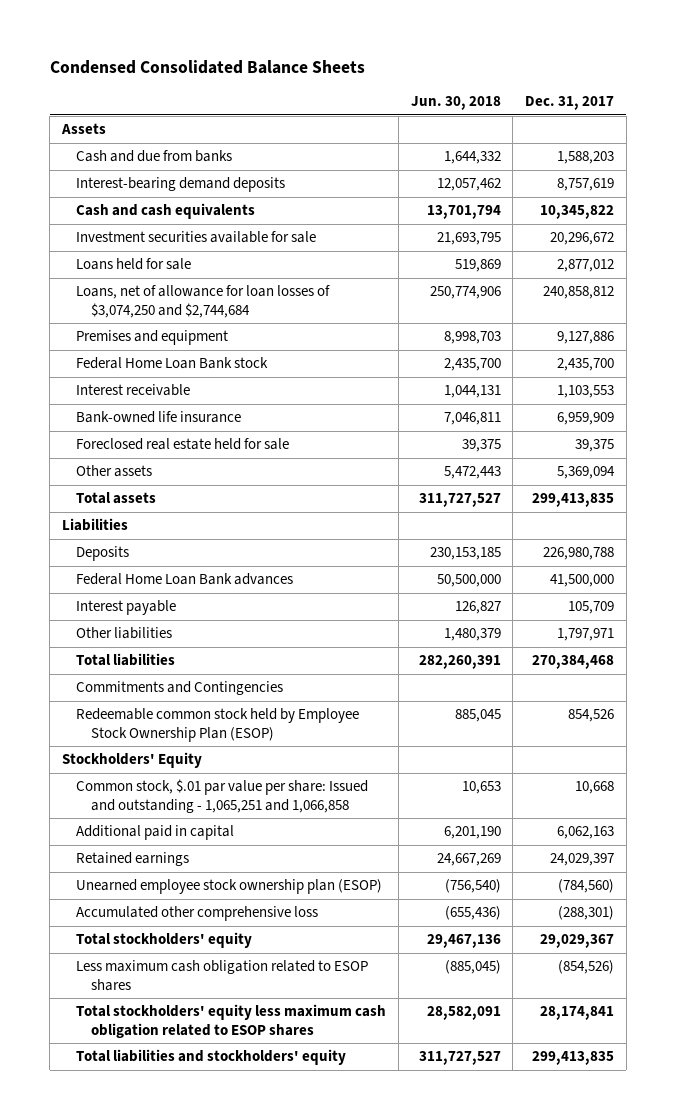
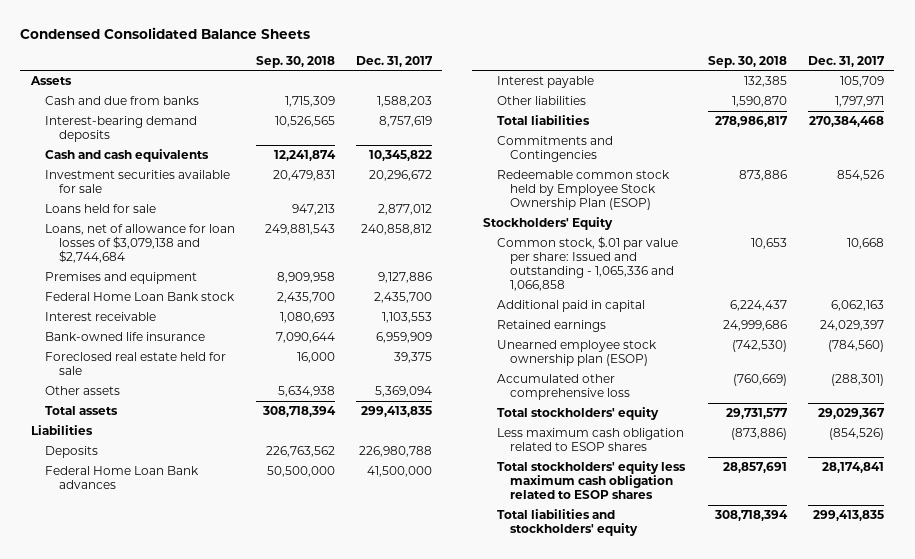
- | Jun. 30, 2018 | Dec. 31, 2017
+ | Sep. 30, 2018 | Dec. 31, 2017
- Loans, net of allowance for loan losses of $3,074,250 and $2,744,684 | 250,774,906 | 240,858,812
+ Loans, net of allowance for loan losses of $3,079,138 and $2,744,684 | 249,881,543 | 240,858,812
- Common stock, $.01 par value per share: Issued and outstanding - 1,065,251 and 1,066,858 | 10,653 | 10,668
+ Common stock, $.01 par value per share: Issued and outstanding - 1,065,336 and 1,066,858 | 10,653 | 10,668

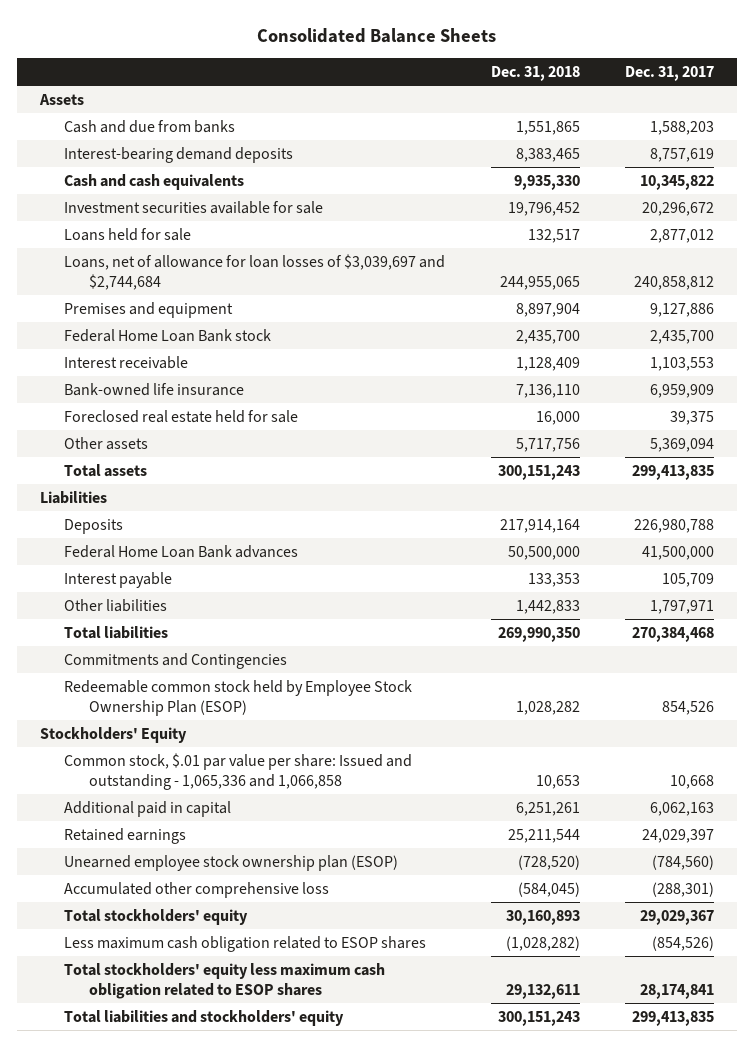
- Condensed Consolidated Balance Sheets
+ Consolidated Balance Sheets
- | Sep. 30, 2018 | Dec. 31, 2017
+ | Dec. 31, 2018 | Dec. 31, 2017
- Loans, net of allowance for loan losses of $3,079,138 and $2,744,684 | 249,881,543 | 240,858,812
+ Loans, net of allowance for loan losses of $3,039,697 and $2,744,684 | 244,955,065 | 240,858,812

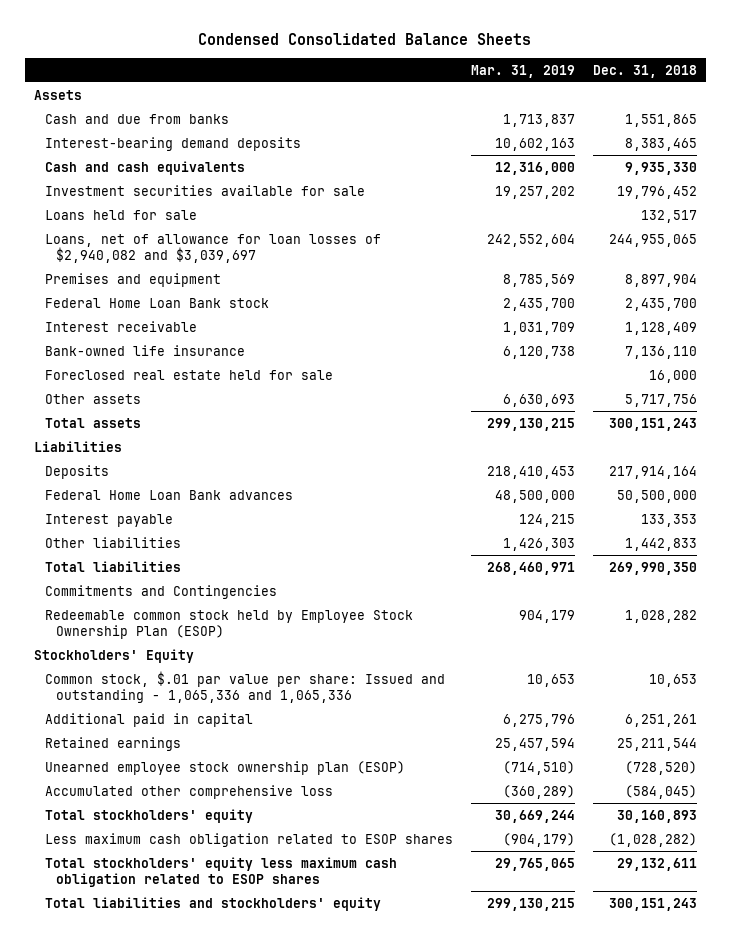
- Consolidated Balance Sheets
+ Condensed Consolidated Balance Sheets
- | Dec. 31, 2018 | Dec. 31, 2017
+ | Mar. 31, 2019 | Dec. 31, 2018
- Loans, net of allowance for loan losses of $3,039,697 and $2,744,684 | 244,955,065 | 240,858,812
+ Loans, net of allowance for loan losses of $2,940,082 and $3,039,697 | 242,552,604 | 244,955,065
- Common stock, $.01 par value per share: Issued and outstanding - 1,065,336 and 1,066,858 | 10,653 | 10,668
+ Common stock, $.01 par value per share: Issued and outstanding - 1,065,336 and 1,065,336 | 10,653 | 10,653

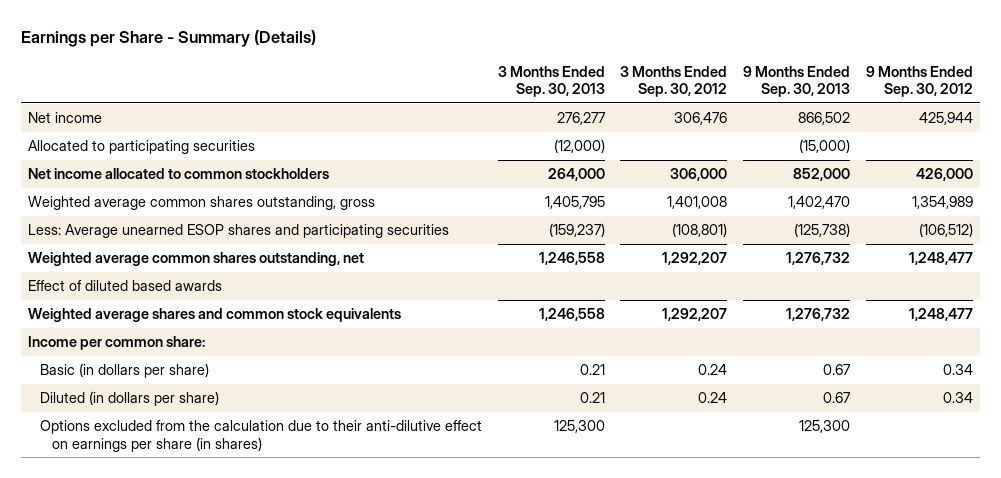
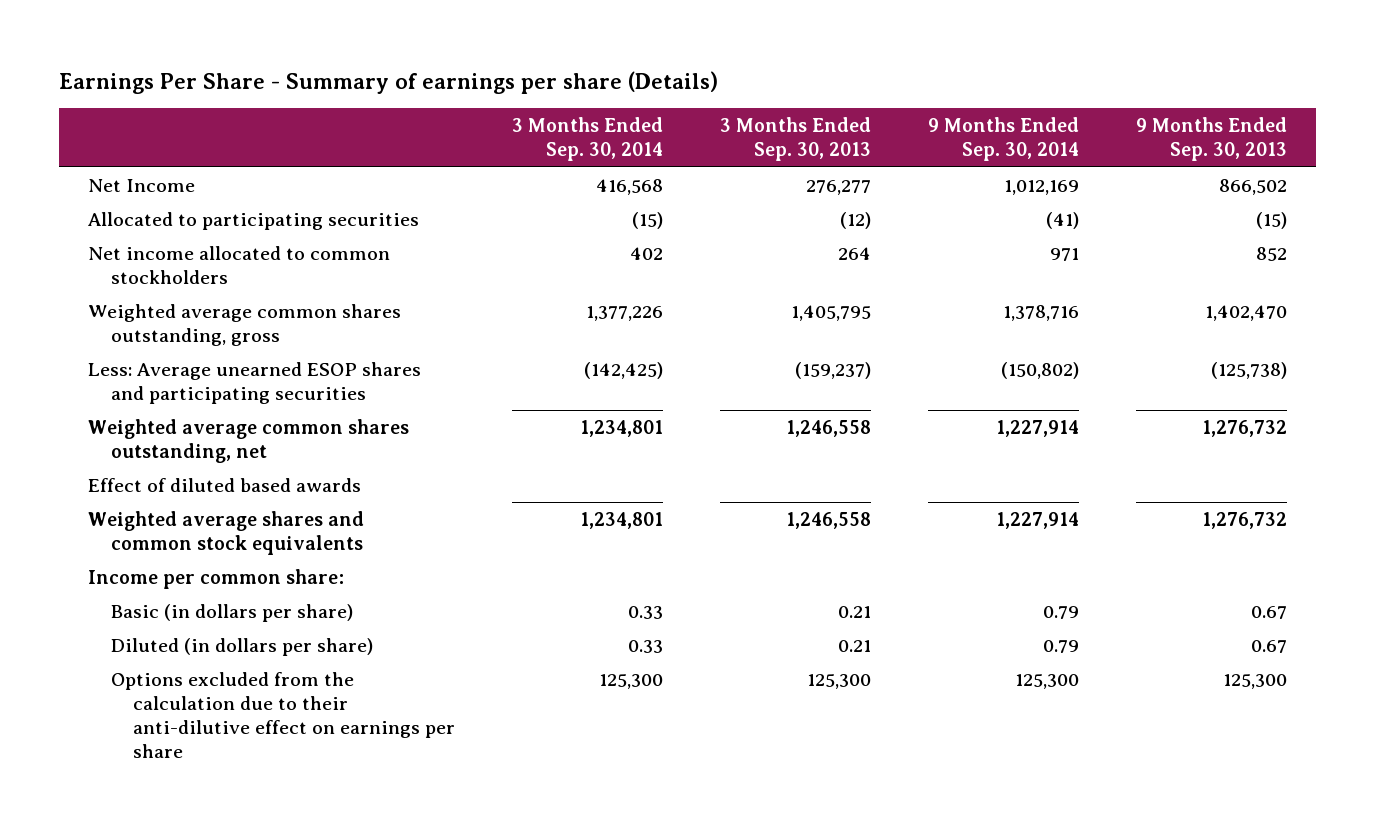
- Earnings per Share - Summary (Details)
+ Earnings Per Share - Summary of earnings per share (Details)
- | 3 Months Ended Sep. 30, 2013 | 3 Months Ended Sep. 30, 2012 | 9 Months Ended Sep. 30, 2013 | 9 Months Ended Sep. 30, 2012
+ | 3 Months Ended Sep. 30, 2014 | 3 Months Ended Sep. 30, 2013 | 9 Months Ended Sep. 30, 2014 | 9 Months Ended Sep. 30, 2013
- Net income | 276,277 | 306,476 | 866,502 | 425,944
- Allocated to participating securities | (12,000) | | (15,000) |
- Net income allocated to common stockholders | 264,000 | 306,000 | 852,000 | 426,000
+ Net Income | 416,568 | 276,277 | 1,012,169 | 866,502
+ Allocated to participating securities | (15) | (12) | (41) | (15)
+ Net income allocated to common stockholders | 402 | 264 | 971 | 852
- Options excluded from the calculation due to their anti-dilutive effect on earnings per share (in shares) | 125,300 | | 125,300 |
+ Options excluded from the calculation due to their anti-dilutive effect on earnings per share | 125,300 | 125,300 | 125,300 | 125,300

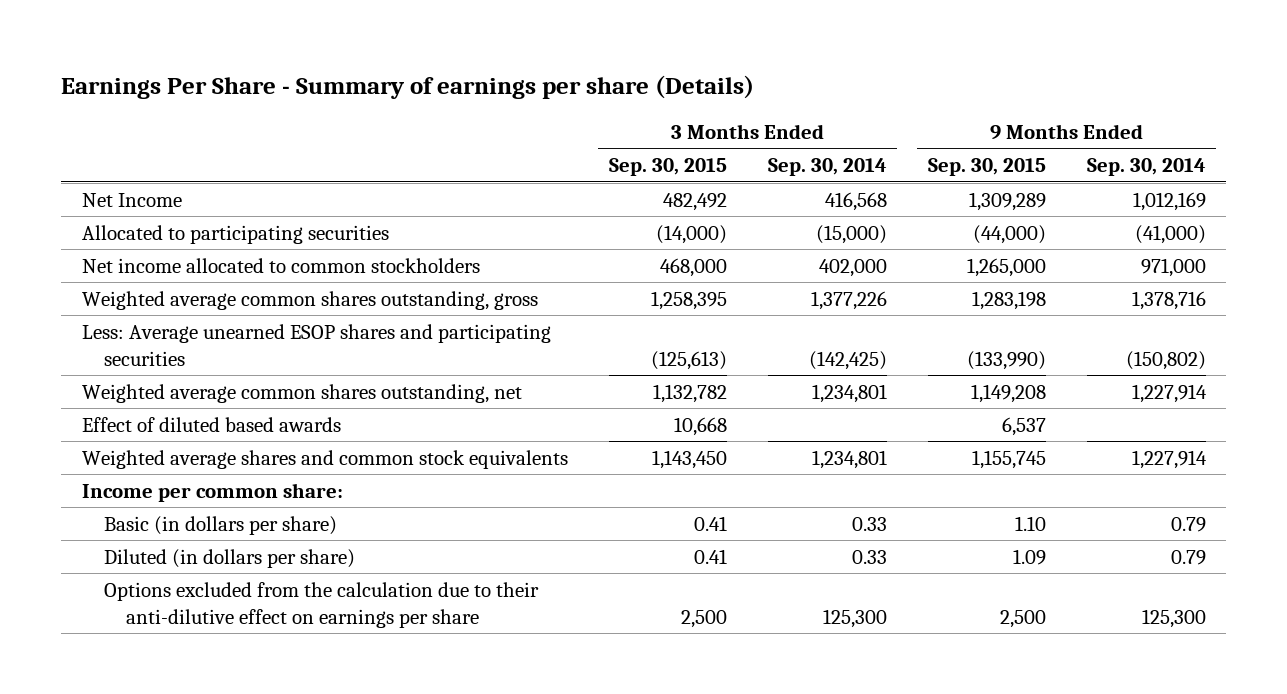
- | 3 Months Ended Sep. 30, 2014 | 3 Months Ended Sep. 30, 2013 | 9 Months Ended Sep. 30, 2014 | 9 Months Ended Sep. 30, 2013
+ | 3 Months Ended Sep. 30, 2015 | 3 Months Ended Sep. 30, 2014 | 9 Months Ended Sep. 30, 2015 | 9 Months Ended Sep. 30, 2014
- Allocated to participating securities | (15) | (12) | (41) | (15)
- Net income allocated to common stockholders | 402 | 264 | 971 | 852
+ Allocated to participating securities | (14,000) | (15,000) | (44,000) | (41,000)
+ Net income allocated to common stockholders | 468,000 | 402,000 | 1,265,000 | 971,000

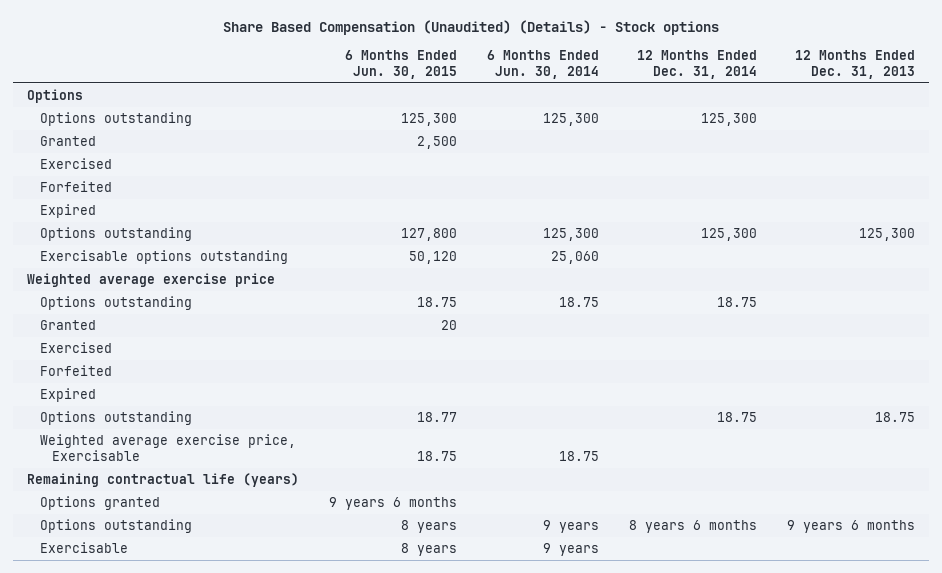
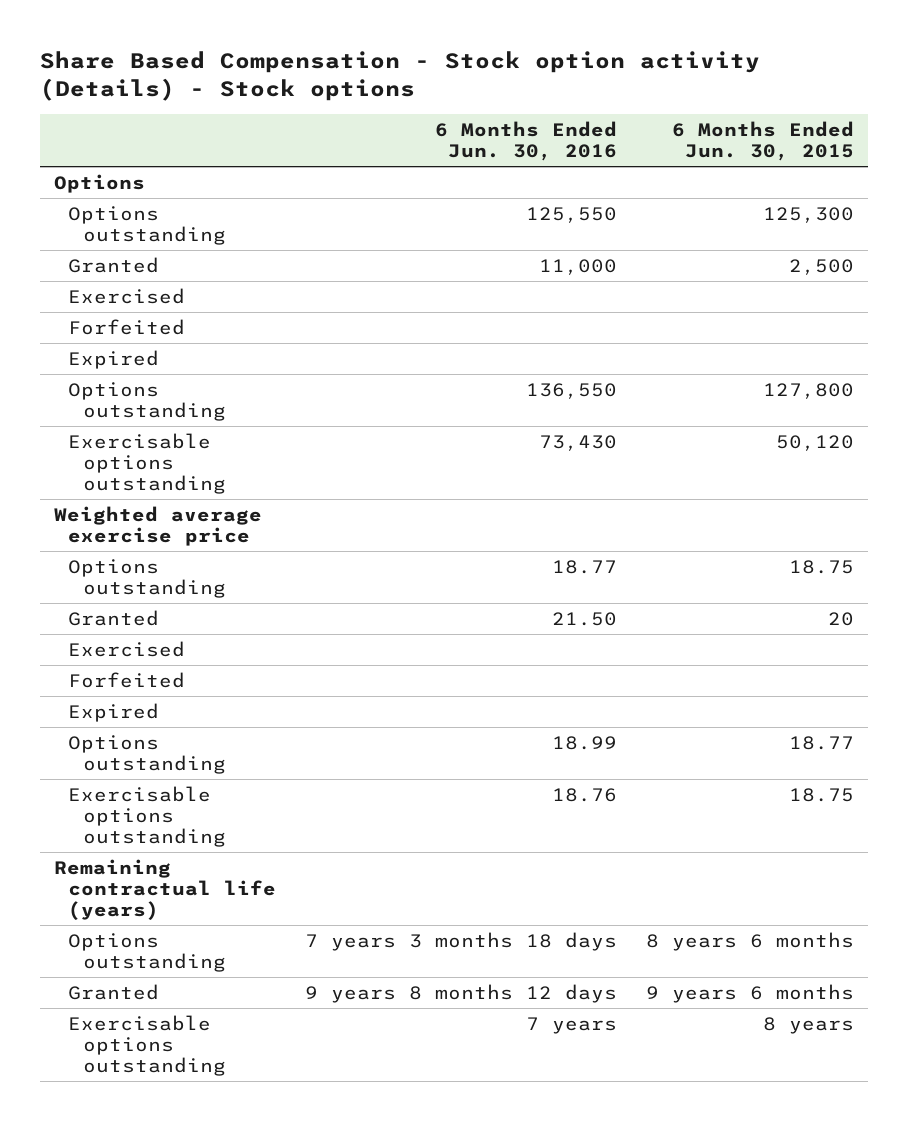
- Share Based Compensation (Unaudited) (Details) - Stock options
+ Share Based Compensation - Stock option activity (Details) - Stock options
- | 6 Months Ended Jun. 30, 2015 | 6 Months Ended Jun. 30, 2014 | 12 Months Ended Dec. 31, 2014 | 12 Months Ended Dec. 31, 2013
+ | 6 Months Ended Jun. 30, 2016 | 6 Months Ended Jun. 30, 2015
- Weighted average exercise price, Exercisable | 18.75 | 18.75 | |
+ Exercisable options outstanding | 18.76 | 18.75
- Options granted | 9 years 6 months | | |
- Options outstanding | 8 years | 9 years | 8 years 6 months | 9 years 6 months
- Exercisable | 8 years | 9 years | |
+ Options outstanding | 7 years 3 months 18 days | 8 years 6 months
+ Granted | 9 years 8 months 12 days | 9 years 6 months
+ Exercisable options outstanding | 7 years | 8 years

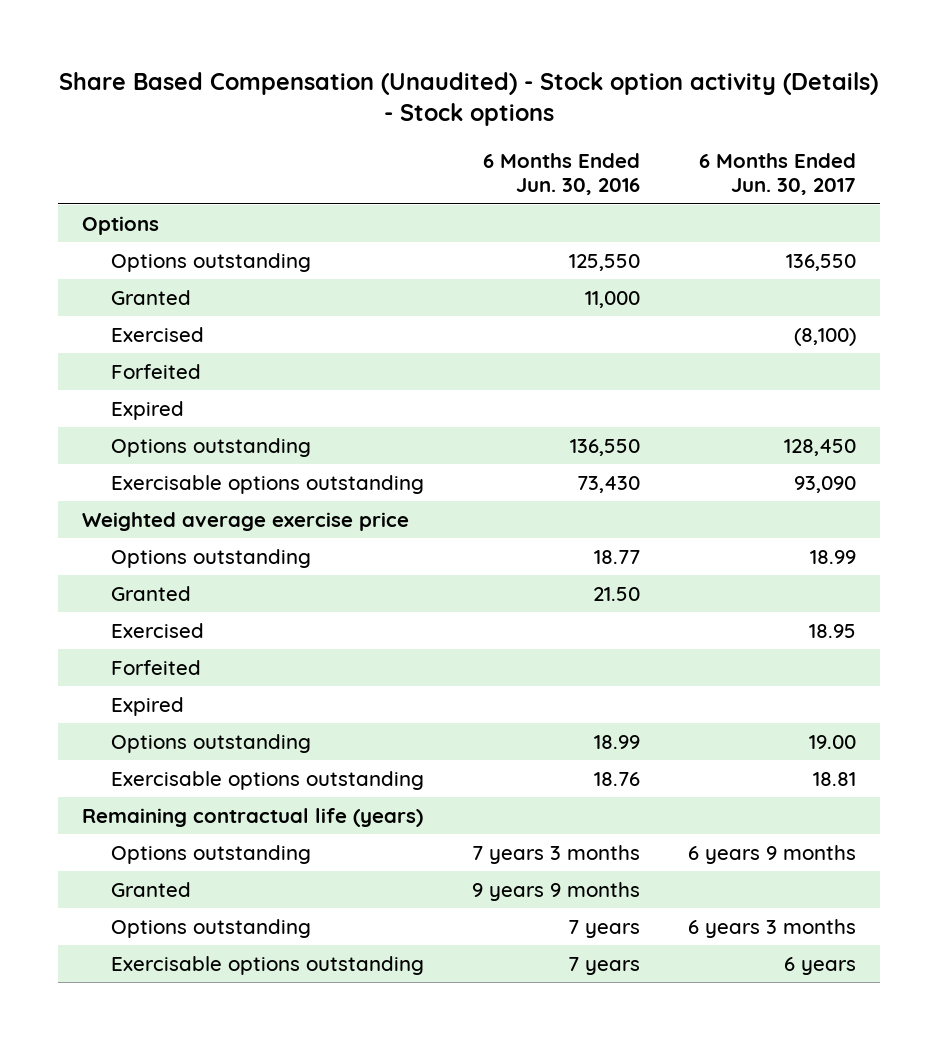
- Share Based Compensation - Stock option activity (Details) - Stock options
+ Share Based Compensation (Unaudited) - Stock option activity (Details) - Stock options
- | 6 Months Ended Jun. 30, 2016 | 6 Months Ended Jun. 30, 2015
+ | 6 Months Ended Jun. 30, 2016 | 6 Months Ended Jun. 30, 2017
- Options outstanding | 7 years 3 months 18 days | 8 years 6 months
- Granted | 9 years 8 months 12 days | 9 years 6 months
+ Options outstanding | 7 years 3 months | 6 years 9 months
+ Granted | 9 years 9 months |
+ Options outstanding | 7 years | 6 years 3 months

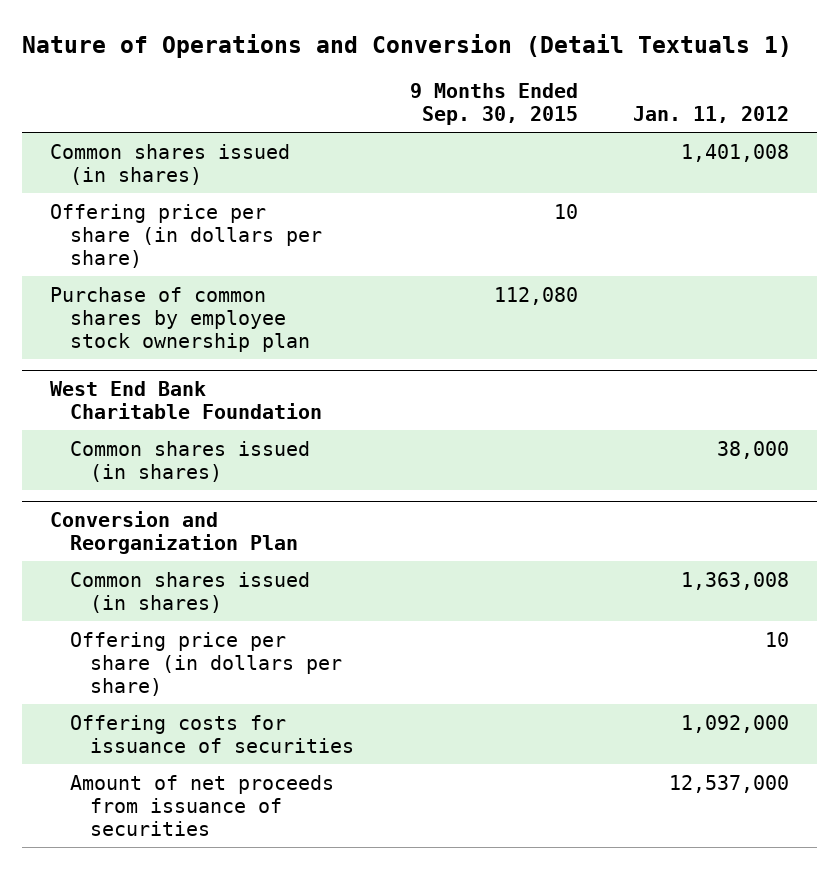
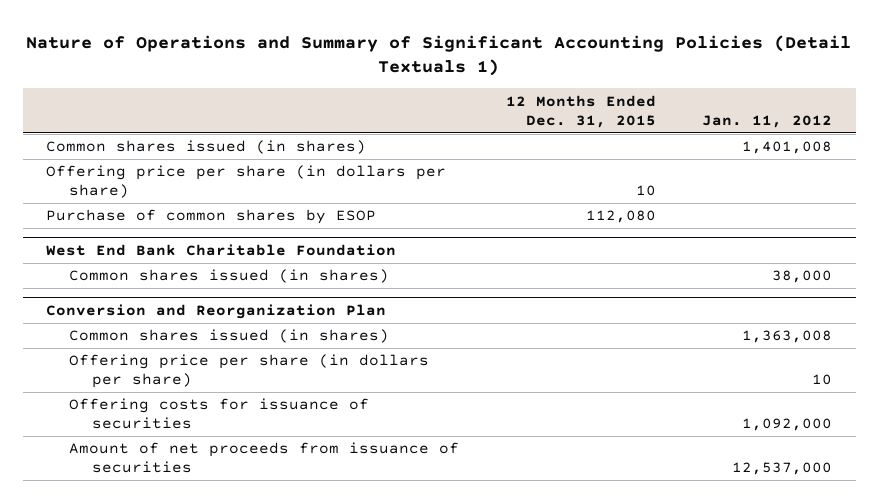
- Nature of Operations and Conversion (Detail Textuals 1)
+ Nature of Operations and Summary of Significant Accounting Policies (Detail Textuals 1)
- | 9 Months Ended Sep. 30, 2015 | Jan. 11, 2012
+ | 12 Months Ended Dec. 31, 2015 | Jan. 11, 2012
- Purchase of common shares by employee stock ownership plan | 112,080 |
+ Purchase of common shares by ESOP | 112,080 |

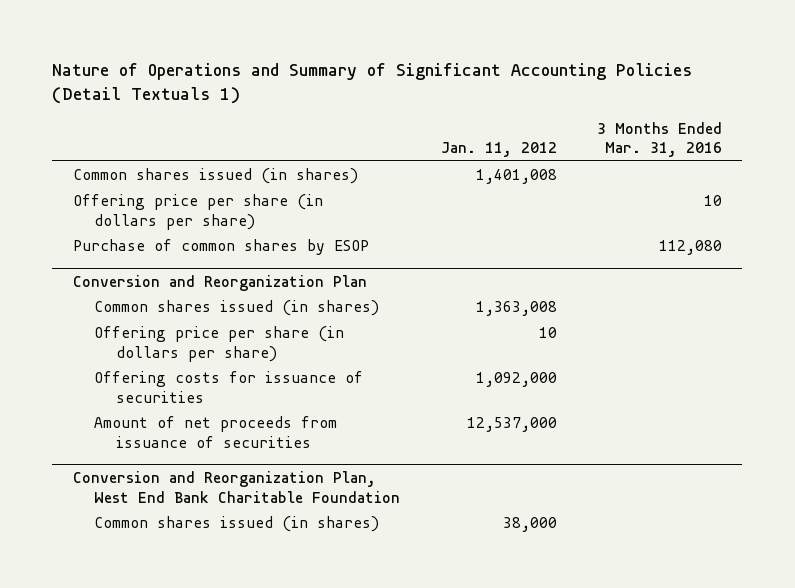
- | 12 Months Ended Dec. 31, 2015 | Jan. 11, 2012
+ | Jan. 11, 2012 | 3 Months Ended Mar. 31, 2016
- West End Bank Charitable Foundation
- Common shares issued (in shares) | | 38,000
+ Conversion and Reorganization Plan, West End Bank Charitable Foundation
+ Common shares issued (in shares) | 38,000 |

